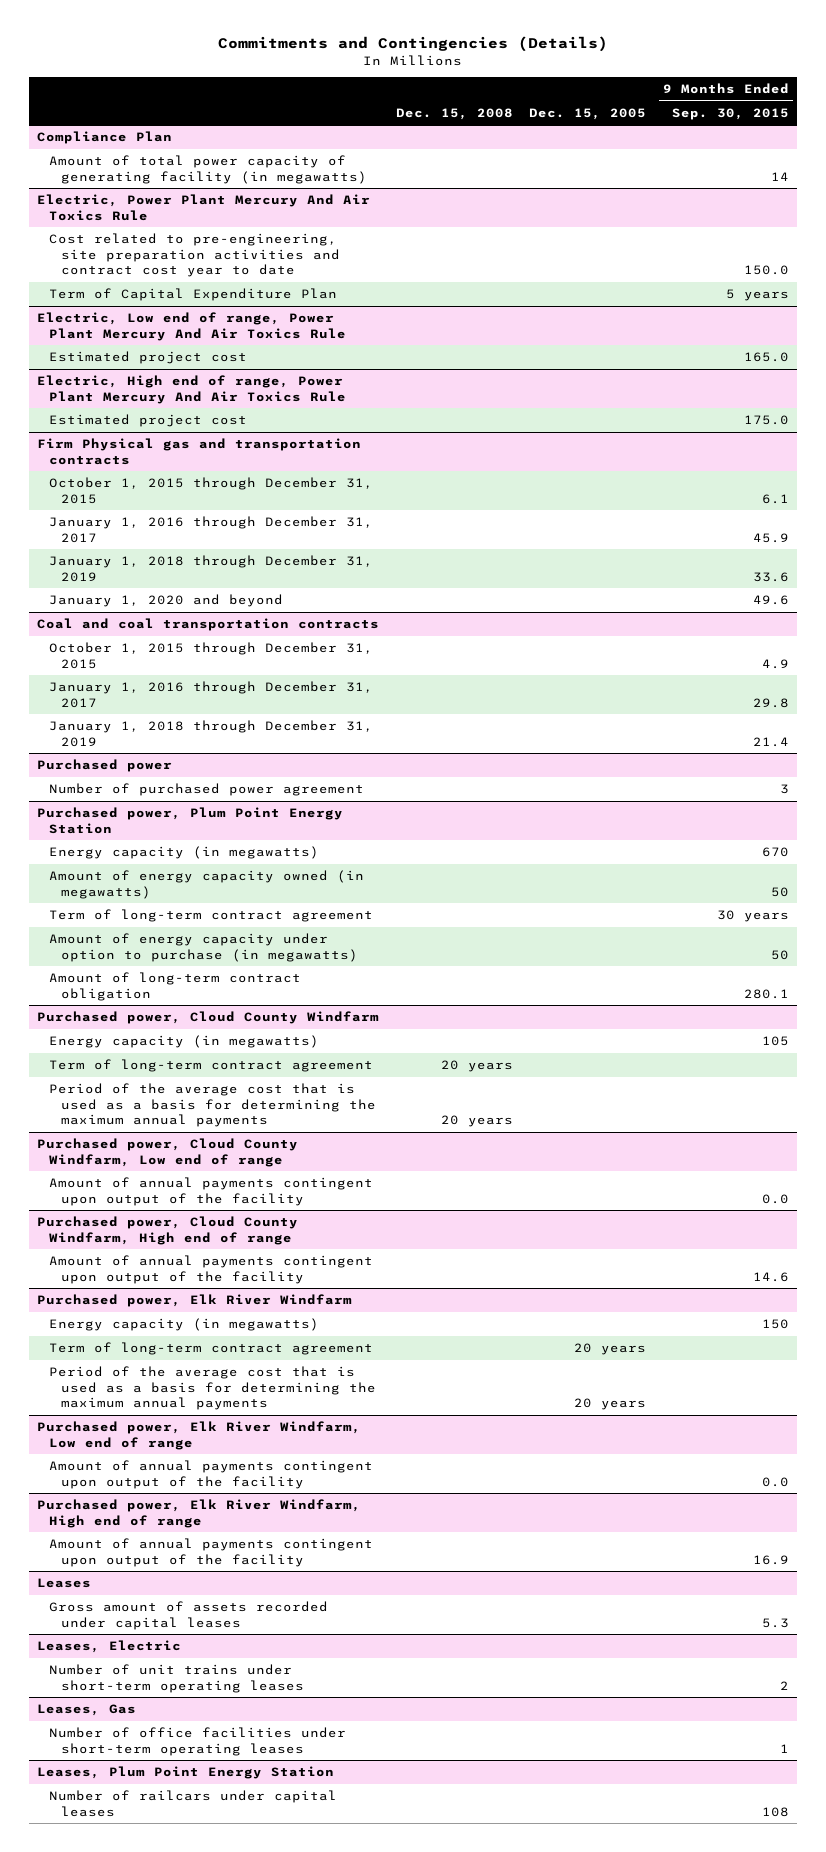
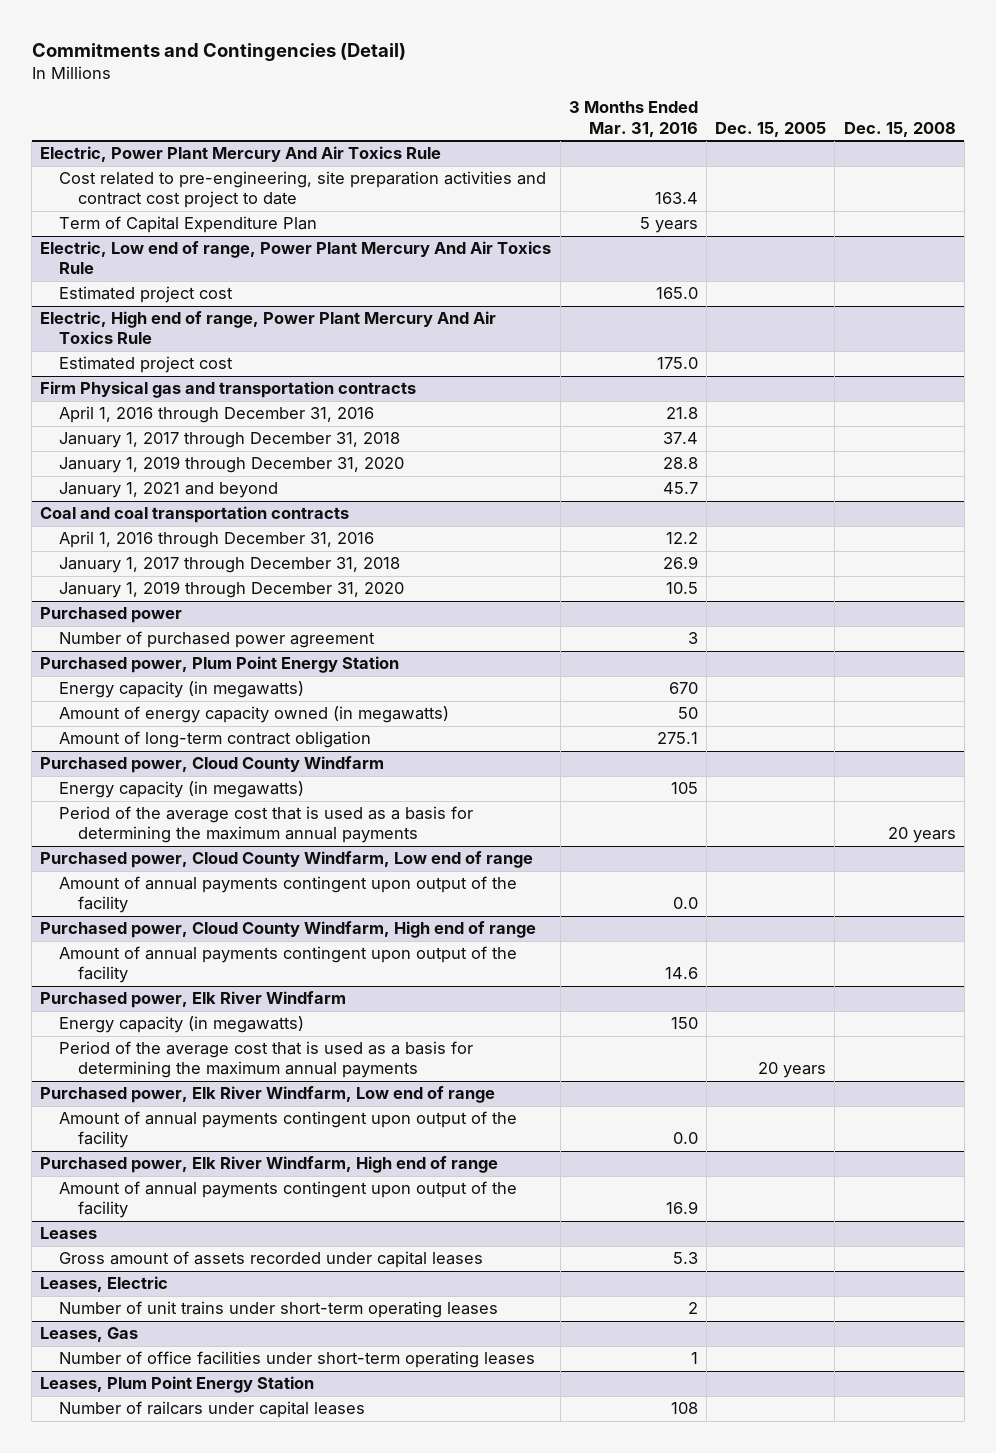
- Commitments and Contingencies (Details)
+ Commitments and Contingencies (Detail)
- | Dec. 15, 2008 | Dec. 15, 2005 | 9 Months Ended Sep. 30, 2015
+ | 3 Months Ended Mar. 31, 2016 | Dec. 15, 2005 | Dec. 15, 2008
- Compliance Plan
- Amount of total power capacity of generating facility (in megawatts) | | | 14
@ Electric, Power Plant Mercury And Air Toxics Rule
- Cost related to pre-engineering, site preparation activities and contract cost year to date | | | 150.0
+ Cost related to pre-engineering, site preparation activities and contract cost project to date | 163.4 | |
@ Firm Physical gas and transportation contracts
- October 1, 2015 through December 31, 2015 | | | 6.1
- January 1, 2016 through December 31, 2017 | | | 45.9
- January 1, 2018 through December 31, 2019 | | | 33.6
- January 1, 2020 and beyond | | | 49.6
+ April 1, 2016 through December 31, 2016 | 21.8 | |
+ January 1, 2017 through December 31, 2018 | 37.4 | |
+ January 1, 2019 through December 31, 2020 | 28.8 | |
+ January 1, 2021 and beyond | 45.7 | |
@ Coal and coal transportation contracts
- October 1, 2015 through December 31, 2015 | | | 4.9
- January 1, 2016 through December 31, 2017 | | | 29.8
- January 1, 2018 through December 31, 2019 | | | 21.4
+ April 1, 2016 through December 31, 2016 | 12.2 | |
+ January 1, 2017 through December 31, 2018 | 26.9 | |
+ January 1, 2019 through December 31, 2020 | 10.5 | |
@ Purchased power, Plum Point Energy Station
- Term of long-term contract agreement | | | 30 years
- Amount of energy capacity under option to purchase (in megawatts) | | | 50
@ Purchased power, Cloud County Windfarm
- Term of long-term contract agreement | 20 years | |
@ Purchased power, Elk River Windfarm
- Term of long-term contract agreement | | 20 years |

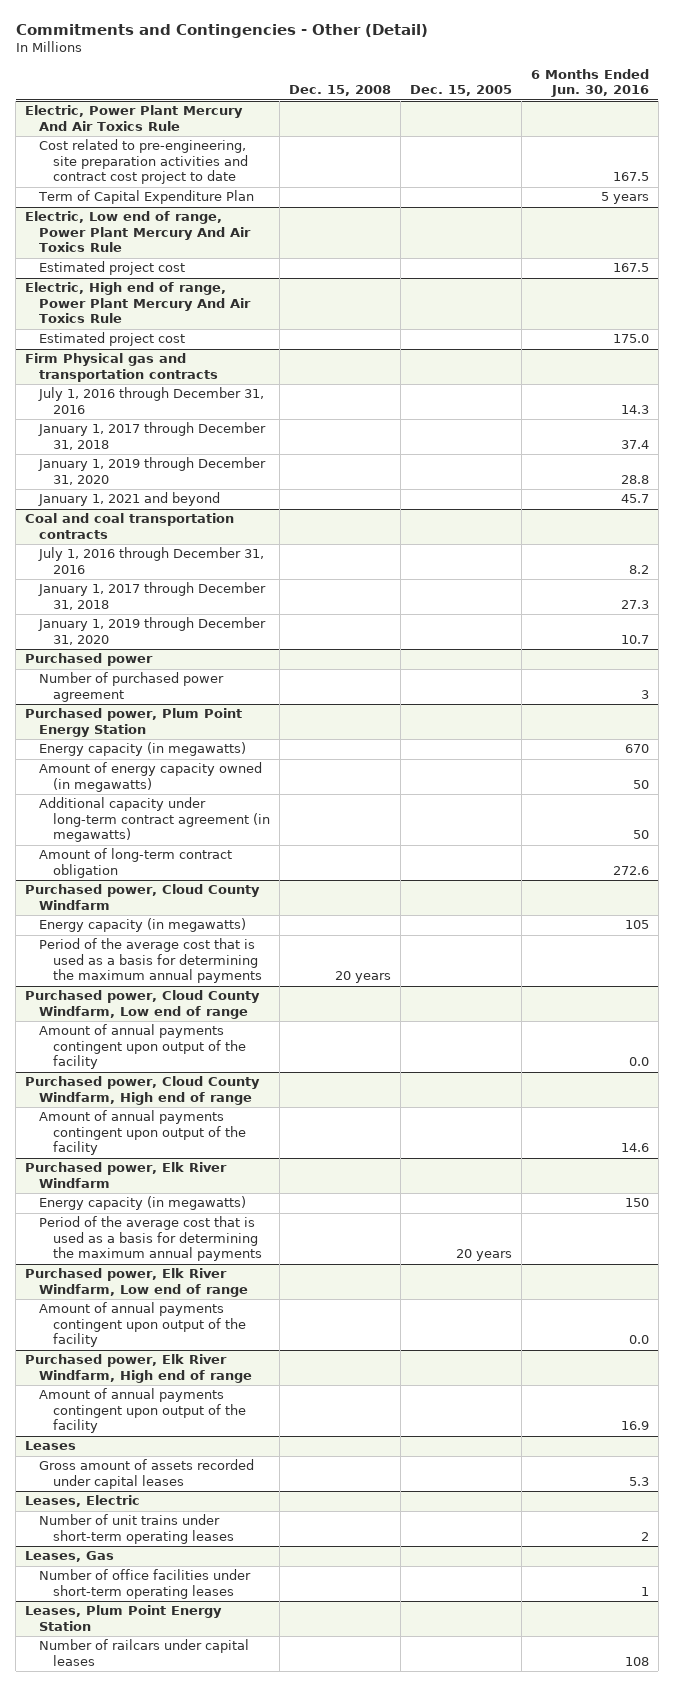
- Commitments and Contingencies (Detail)
+ Commitments and Contingencies - Other (Detail)
- | 3 Months Ended Mar. 31, 2016 | Dec. 15, 2005 | Dec. 15, 2008
+ | Dec. 15, 2008 | Dec. 15, 2005 | 6 Months Ended Jun. 30, 2016
@ Firm Physical gas and transportation contracts
- April 1, 2016 through December 31, 2016 | 21.8 | |
+ July 1, 2016 through December 31, 2016 | | | 14.3
@ Coal and coal transportation contracts
- April 1, 2016 through December 31, 2016 | 12.2 | |
+ July 1, 2016 through December 31, 2016 | | | 8.2
@ Purchased power, Plum Point Energy Station
+ Additional capacity under long-term contract agreement (in megawatts) | | | 50

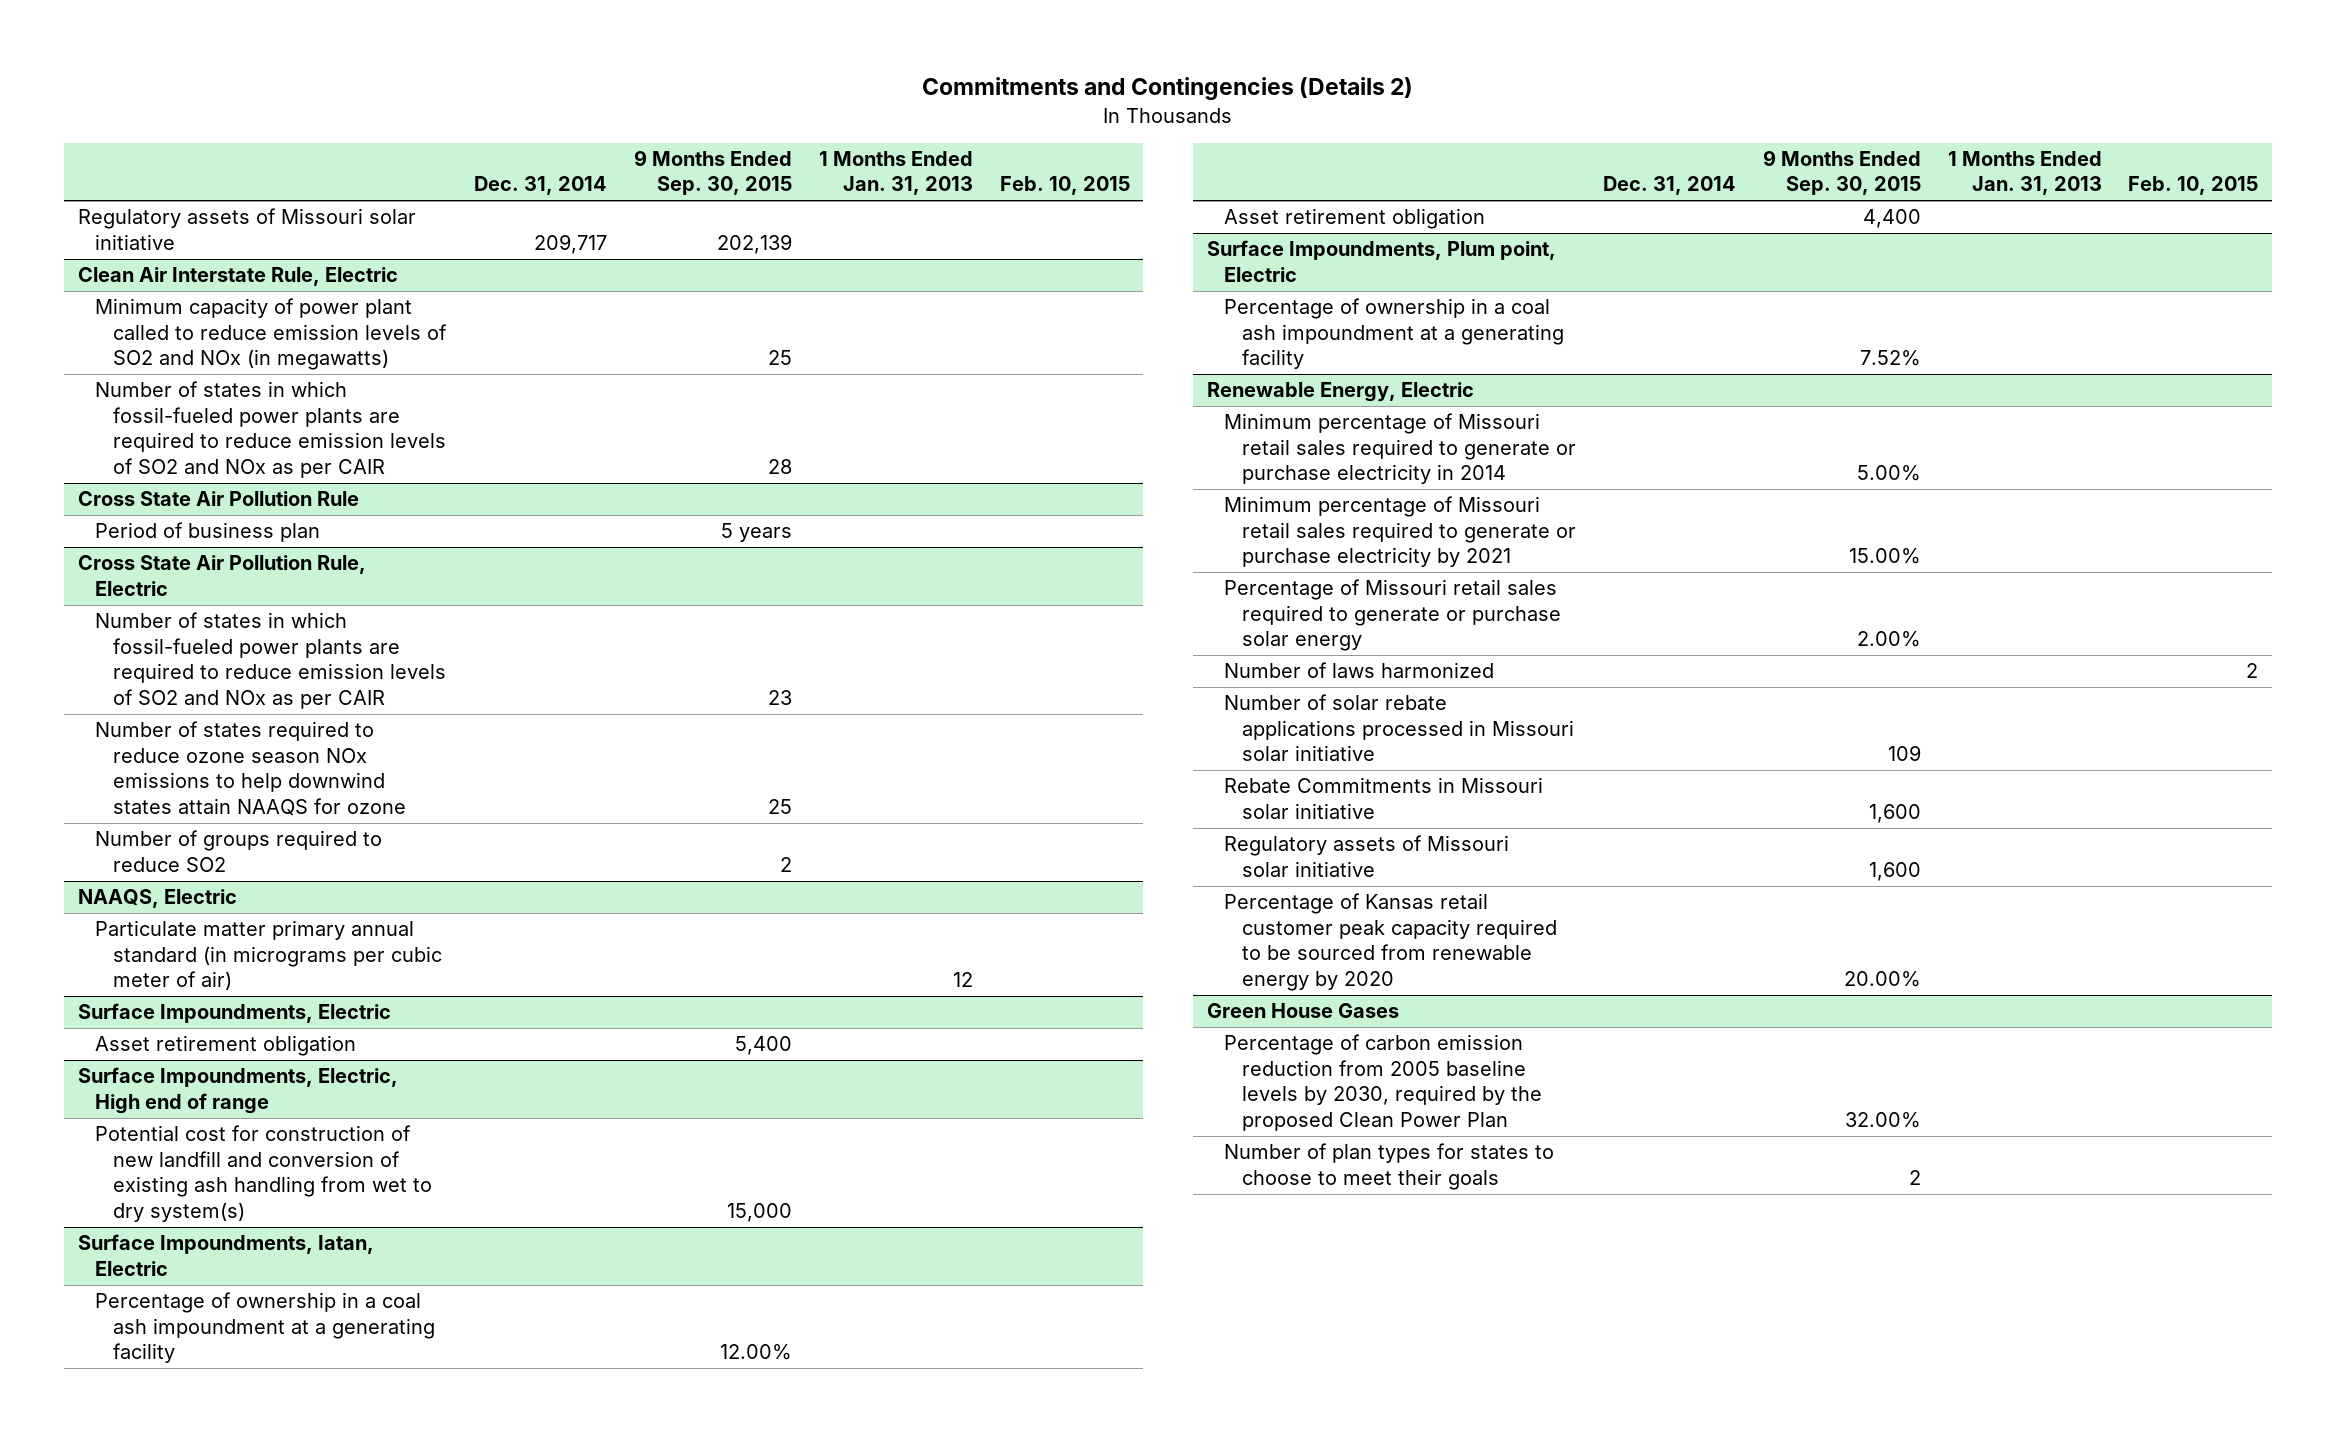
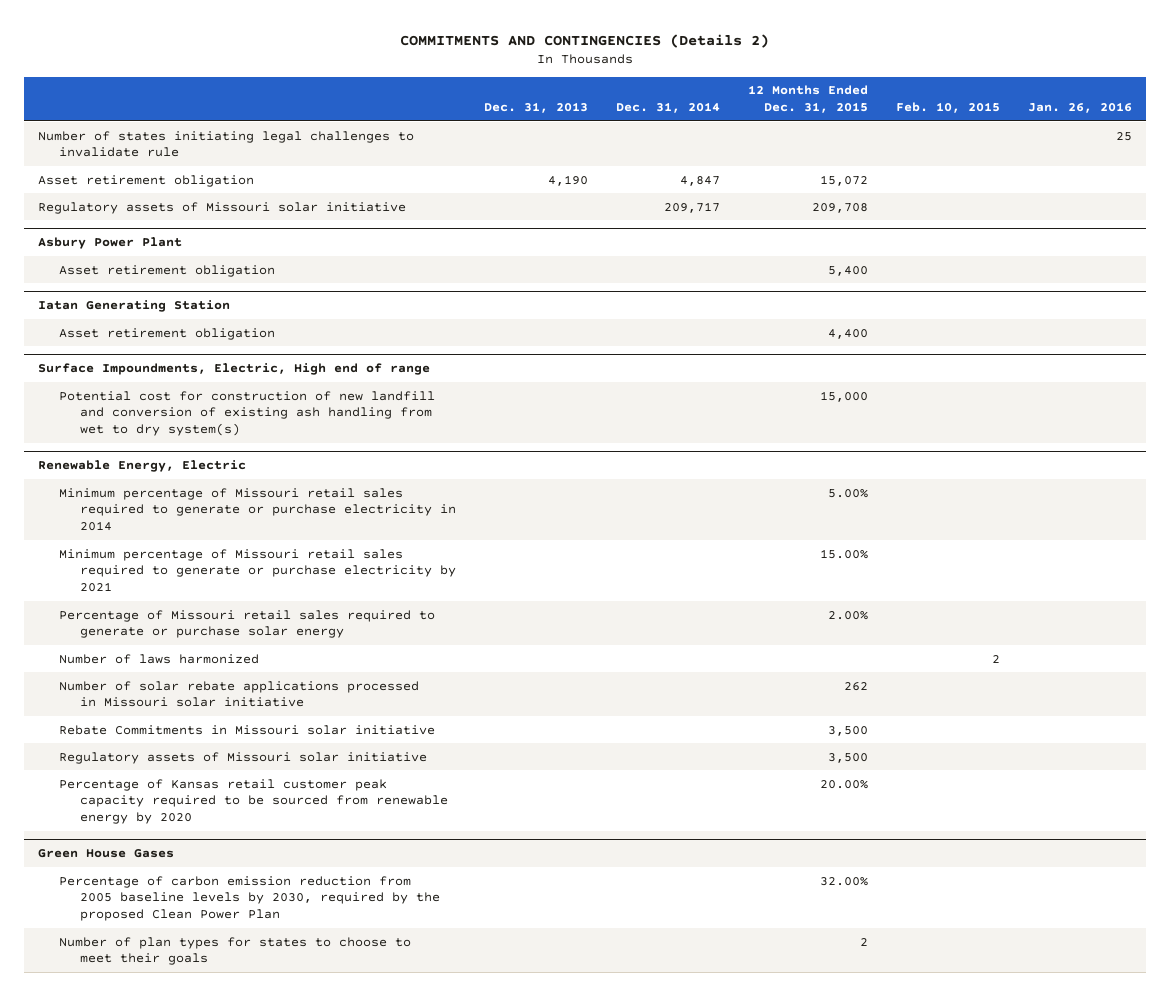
- Commitments and Contingencies (Details 2)
+ COMMITMENTS AND CONTINGENCIES (Details 2)
- | Dec. 31, 2014 | 9 Months Ended Sep. 30, 2015 | 1 Months Ended Jan. 31, 2013 | Feb. 10, 2015
+ | Dec. 31, 2013 | Dec. 31, 2014 | 12 Months Ended Dec. 31, 2015 | Feb. 10, 2015 | Jan. 26, 2016
+ Number of states initiating legal challenges to invalidate rule | | | | | 25
+ Asset retirement obligation | 4,190 | 4,847 | 15,072 | |
- Clean Air Interstate Rule, Electric
- Minimum capacity of power plant called to reduce emission levels of SO2 and NOx (in megawatts) | | 25 | |
- Number of states in which fossil-fueled power plants are required to reduce emission levels of SO2 and NOx as per CAIR | | 28 | |
- Cross State Air Pollution Rule
- Period of business plan | | 5 years | |
- Cross State Air Pollution Rule, Electric
- Number of states in which fossil-fueled power plants are required to reduce emission levels of SO2 and NOx as per CAIR | | 23 | |
- Number of states required to reduce ozone season NOx emissions to help downwind states attain NAAQS for ozone | | 25 | |
- Number of groups required to reduce SO2 | | 2 | |
- NAAQS, Electric
- Particulate matter primary annual standard (in micrograms per cubic meter of air) | | | 12 |
- Surface Impoundments, Electric
- Asset retirement obligation | | 5,400 | |
+ Asbury Power Plant
+ Asset retirement obligation | | | 5,400 | |
+ Iatan Generating Station
+ Asset retirement obligation | | | 4,400 | |
- Surface Impoundments, Iatan, Electric
- Percentage of ownership in a coal ash impoundment at a generating facility | | 12.00% | |
- Asset retirement obligation | | 4,400 | |
- Surface Impoundments, Plum point, Electric
- Percentage of ownership in a coal ash impoundment at a generating facility | | 7.52% | |

